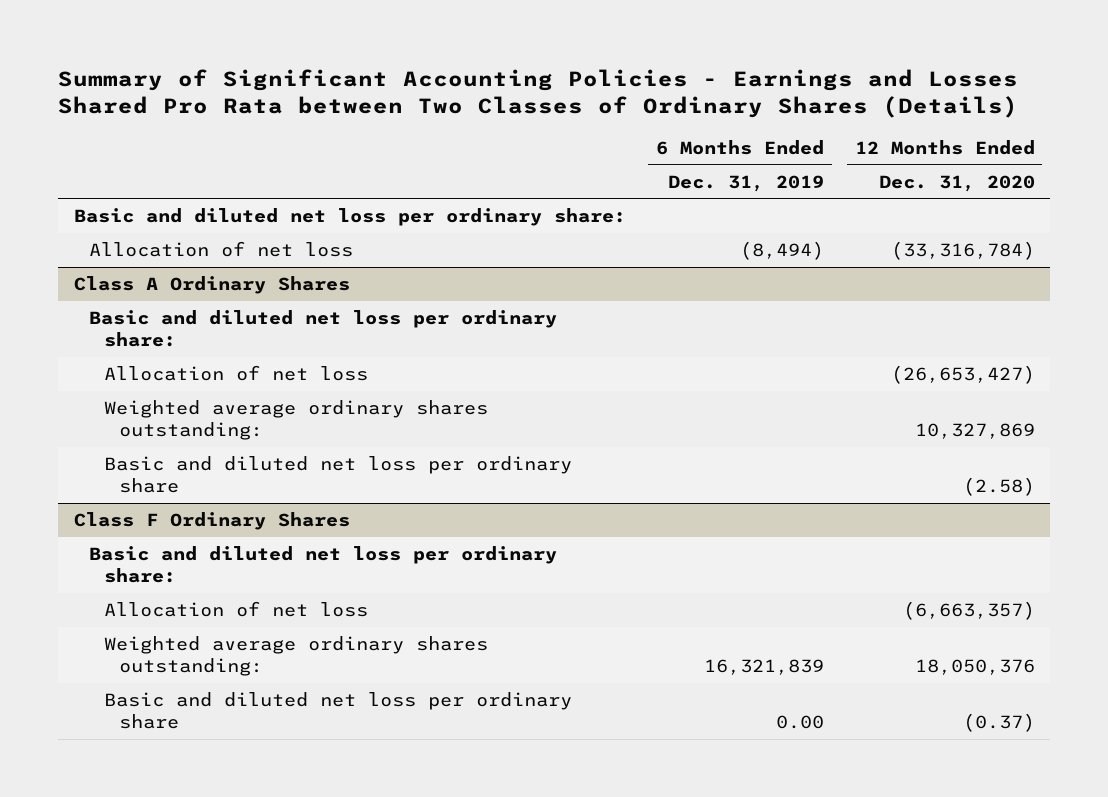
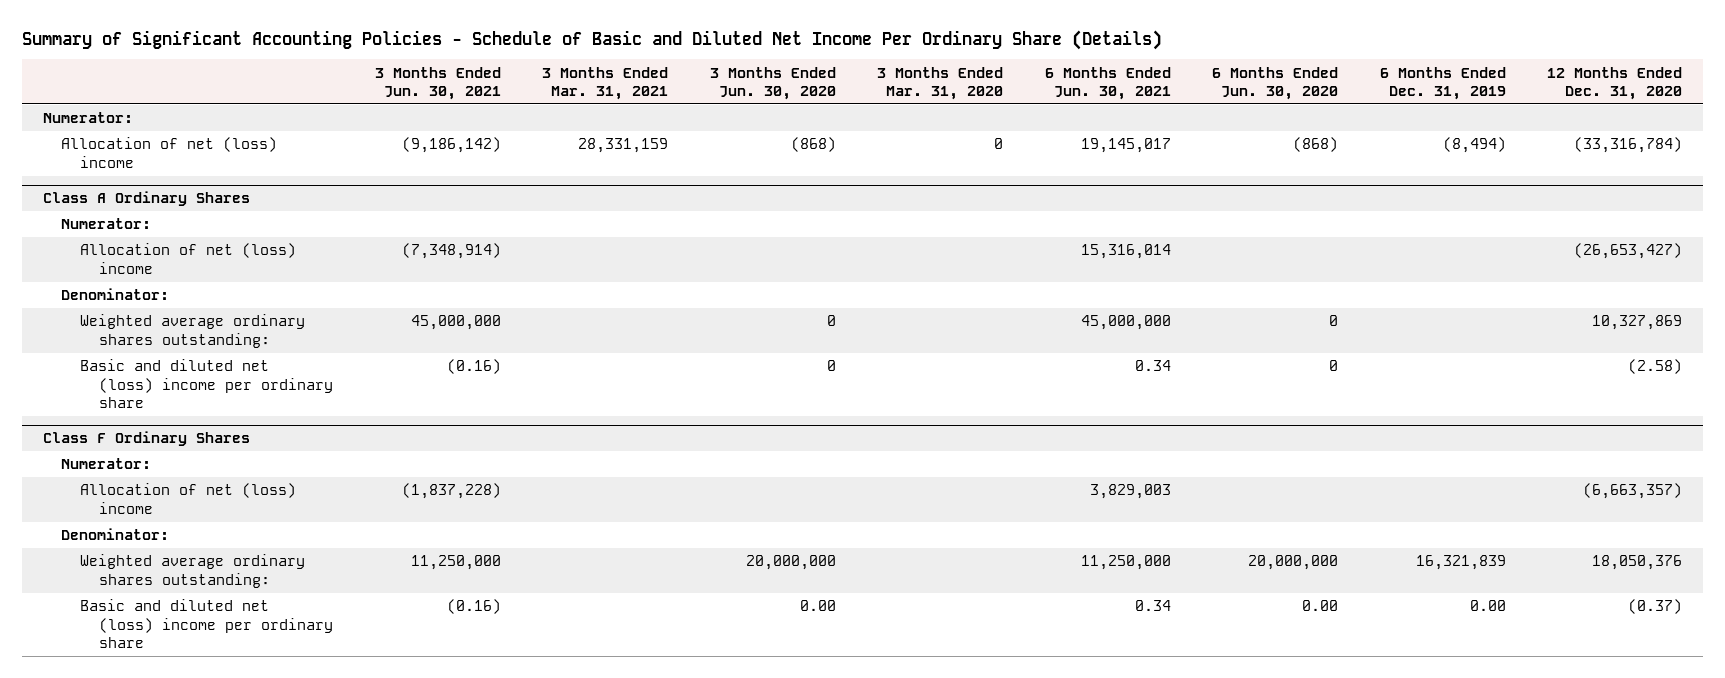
- Summary of Significant Accounting Policies - Earnings and Losses Shared Pro Rata between Two Classes of Ordinary Shares (Details)
+ Summary of Significant Accounting Policies - Schedule of Basic and Diluted Net Income Per Ordinary Share (Details)
- | 6 Months Ended Dec. 31, 2019 | 12 Months Ended Dec. 31, 2020
+ | 3 Months Ended Jun. 30, 2021 | 3 Months Ended Mar. 31, 2021 | 3 Months Ended Jun. 30, 2020 | 3 Months Ended Mar. 31, 2020 | 6 Months Ended Jun. 30, 2021 | 6 Months Ended Jun. 30, 2020 | 6 Months Ended Dec. 31, 2019 | 12 Months Ended Dec. 31, 2020
- Basic and diluted net loss per ordinary share:
- Allocation of net loss | (8,494) | (33,316,784)
+ Numerator:
+ Allocation of net (loss) income | (9,186,142) | 28,331,159 | (868) | 0 | 19,145,017 | (868) | (8,494) | (33,316,784)
@ Class A Ordinary Shares
- Basic and diluted net loss per ordinary share:
- Allocation of net loss | | (26,653,427)
+ Numerator:
+ Allocation of net (loss) income | (7,348,914) | | | | 15,316,014 | | | (26,653,427)
+ Denominator:
- Basic and diluted net loss per ordinary share | | (2.58)
+ Basic and diluted net (loss) income per ordinary share | (0.16) | | 0 | | 0.34 | 0 | | (2.58)
@ Class F Ordinary Shares
- Basic and diluted net loss per ordinary share:
- Allocation of net loss | | (6,663,357)
+ Numerator:
+ Allocation of net (loss) income | (1,837,228) | | | | 3,829,003 | | | (6,663,357)
+ Denominator:
- Basic and diluted net loss per ordinary share | 0.00 | (0.37)
+ Basic and diluted net (loss) income per ordinary share | (0.16) | | 0.00 | | 0.34 | 0.00 | 0.00 | (0.37)

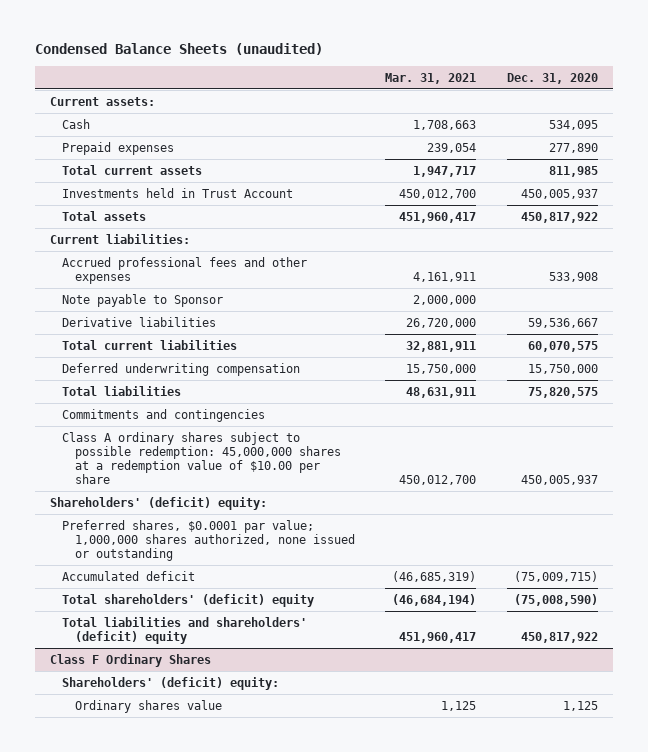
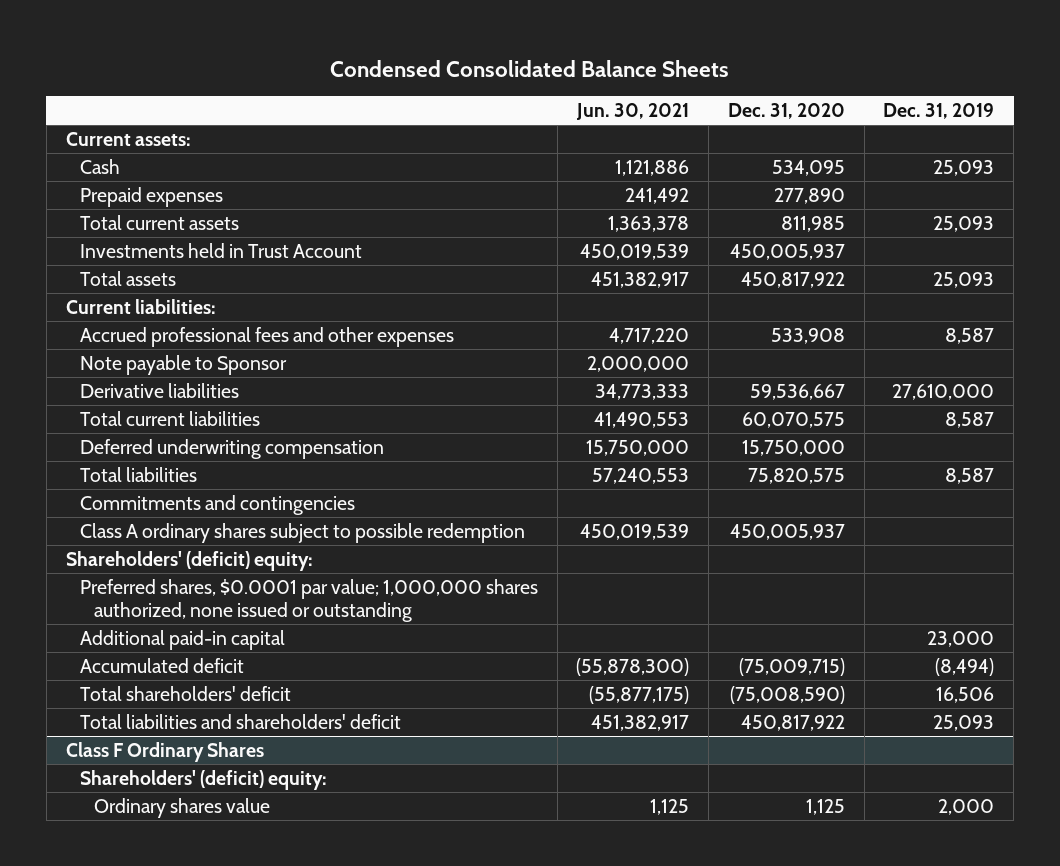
- Condensed Balance Sheets (unaudited)
+ Condensed Consolidated Balance Sheets
- | Mar. 31, 2021 | Dec. 31, 2020
+ | Jun. 30, 2021 | Dec. 31, 2020 | Dec. 31, 2019
- Class A ordinary shares subject to possible redemption: 45,000,000 shares at a redemption value of $10.00 per share | 450,012,700 | 450,005,937
+ Class A ordinary shares subject to possible redemption | 450,019,539 | 450,005,937 |
+ Additional paid-in capital | | | 23,000
- Total shareholders' (deficit) equity | (46,684,194) | (75,008,590)
- Total liabilities and shareholders' (deficit) equity | 451,960,417 | 450,817,922
+ Total shareholders' deficit | (55,877,175) | (75,008,590) | 16,506
+ Total liabilities and shareholders' deficit | 451,382,917 | 450,817,922 | 25,093

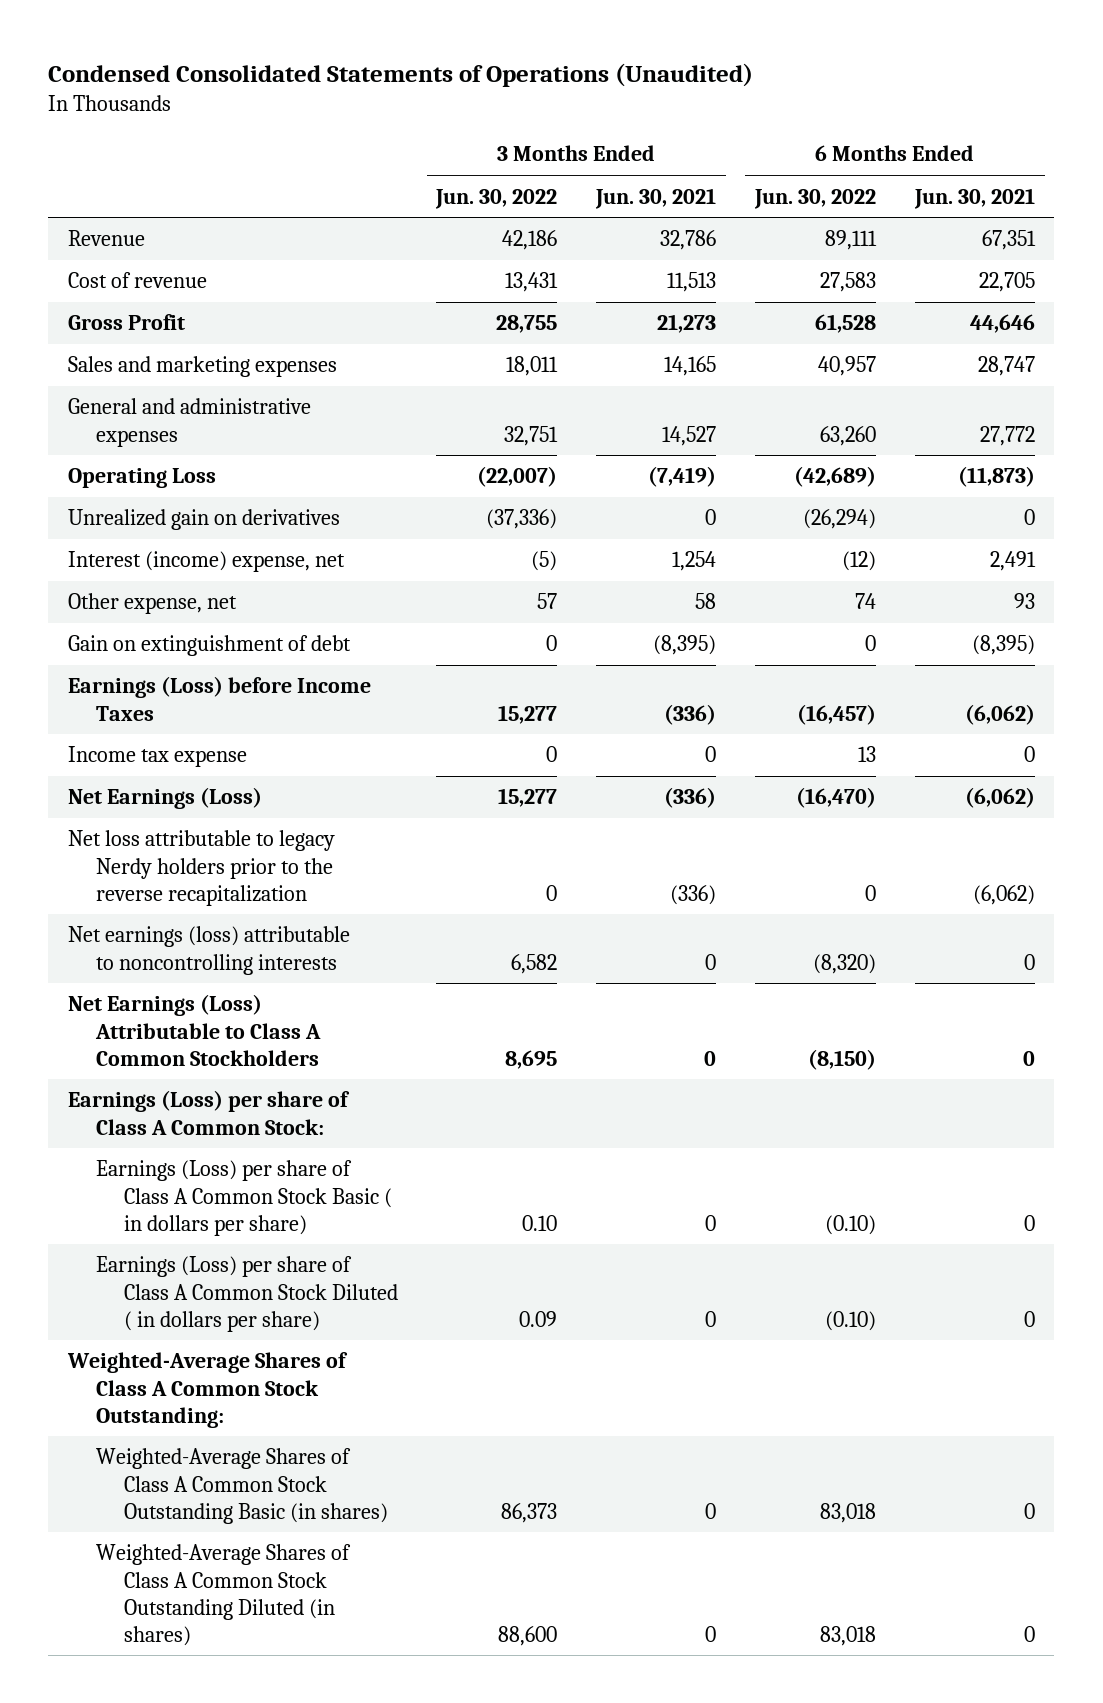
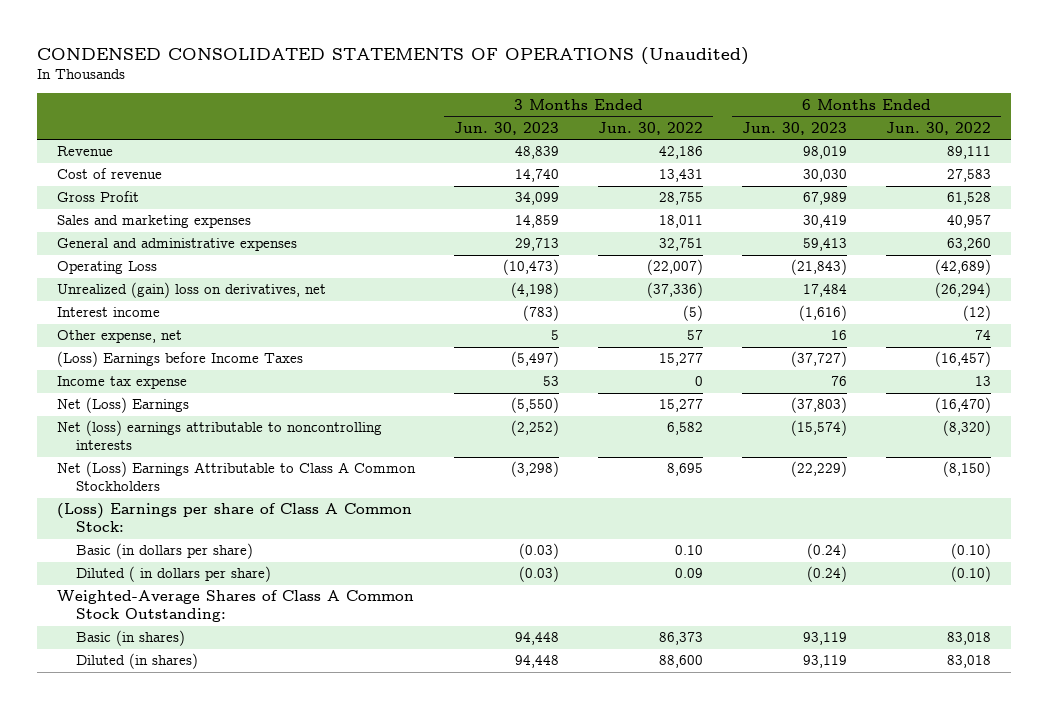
- Condensed Consolidated Statements of Operations (Unaudited)
+ CONDENSED CONSOLIDATED STATEMENTS OF OPERATIONS (Unaudited)
- | 3 Months Ended Jun. 30, 2022 | 3 Months Ended Jun. 30, 2021 | 6 Months Ended Jun. 30, 2022 | 6 Months Ended Jun. 30, 2021
+ | 3 Months Ended Jun. 30, 2023 | 3 Months Ended Jun. 30, 2022 | 6 Months Ended Jun. 30, 2023 | 6 Months Ended Jun. 30, 2022
- Unrealized gain on derivatives | (37,336) | 0 | (26,294) | 0
- Interest (income) expense, net | (5) | 1,254 | (12) | 2,491
+ Unrealized (gain) loss on derivatives, net | (4,198) | (37,336) | 17,484 | (26,294)
+ Interest income | (783) | (5) | (1,616) | (12)
- Gain on extinguishment of debt | 0 | (8,395) | 0 | (8,395)
- Earnings (Loss) before Income Taxes | 15,277 | (336) | (16,457) | (6,062)
+ (Loss) Earnings before Income Taxes | (5,497) | 15,277 | (37,727) | (16,457)
- Net Earnings (Loss) | 15,277 | (336) | (16,470) | (6,062)
- Net loss attributable to legacy Nerdy holders prior to the reverse recapitalization | 0 | (336) | 0 | (6,062)
- Net earnings (loss) attributable to noncontrolling interests | 6,582 | 0 | (8,320) | 0
- Net Earnings (Loss) Attributable to Class A Common Stockholders | 8,695 | 0 | (8,150) | 0
- Earnings (Loss) per share of Class A Common Stock:
- Earnings (Loss) per share of Class A Common Stock Basic ( in dollars per share) | 0.10 | 0 | (0.10) | 0
- Earnings (Loss) per share of Class A Common Stock Diluted ( in dollars per share) | 0.09 | 0 | (0.10) | 0
+ Net (Loss) Earnings | (5,550) | 15,277 | (37,803) | (16,470)
+ Net (loss) earnings attributable to noncontrolling interests | (2,252) | 6,582 | (15,574) | (8,320)
+ Net (Loss) Earnings Attributable to Class A Common Stockholders | (3,298) | 8,695 | (22,229) | (8,150)
+ (Loss) Earnings per share of Class A Common Stock:
+ Basic (in dollars per share) | (0.03) | 0.10 | (0.24) | (0.10)
+ Diluted ( in dollars per share) | (0.03) | 0.09 | (0.24) | (0.10)
- Weighted-Average Shares of Class A Common Stock Outstanding Basic (in shares) | 86,373 | 0 | 83,018 | 0
- Weighted-Average Shares of Class A Common Stock Outstanding Diluted (in shares) | 88,600 | 0 | 83,018 | 0
+ Basic (in shares) | 94,448 | 86,373 | 93,119 | 83,018
+ Diluted (in shares) | 94,448 | 88,600 | 93,119 | 83,018

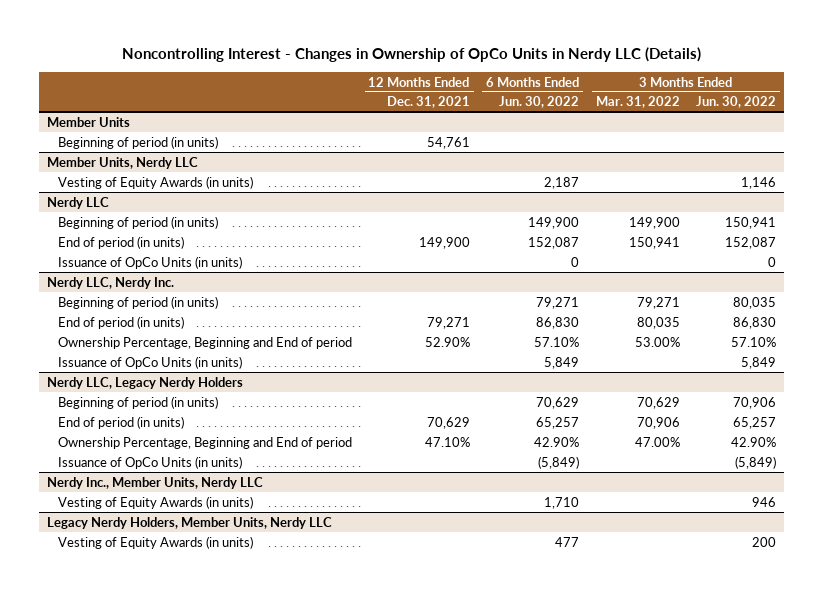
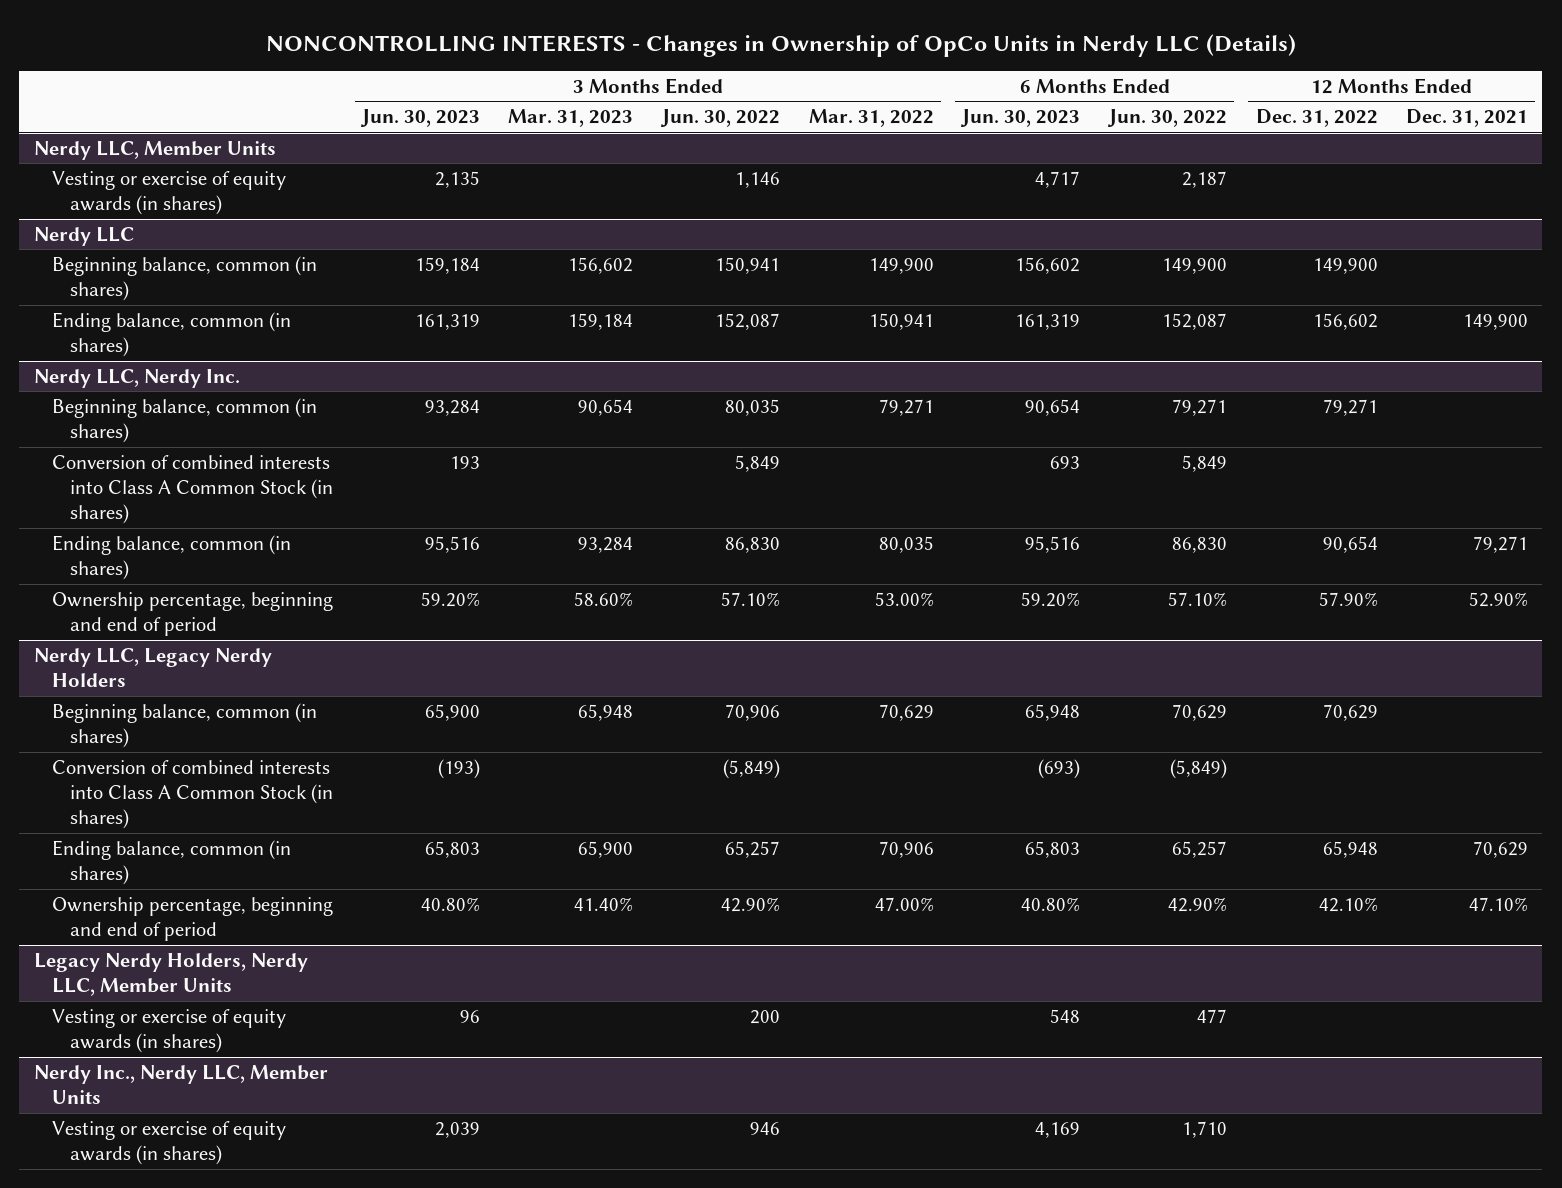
- Noncontrolling Interest - Changes in Ownership of OpCo Units in Nerdy LLC (Details)
+ NONCONTROLLING INTERESTS - Changes in Ownership of OpCo Units in Nerdy LLC (Details)
- | 12 Months Ended Dec. 31, 2021 | 6 Months Ended Jun. 30, 2022 | 3 Months Ended Mar. 31, 2022 | 3 Months Ended Jun. 30, 2022
+ | 3 Months Ended Jun. 30, 2023 | 3 Months Ended Mar. 31, 2023 | 3 Months Ended Jun. 30, 2022 | 3 Months Ended Mar. 31, 2022 | 6 Months Ended Jun. 30, 2023 | 6 Months Ended Jun. 30, 2022 | 12 Months Ended Dec. 31, 2022 | 12 Months Ended Dec. 31, 2021
- Member Units
- Beginning of period (in units) | 54,761 | | |
- Member Units, Nerdy LLC
- Vesting of Equity Awards (in units) | | 2,187 | | 1,146
+ Nerdy LLC, Member Units
+ Vesting or exercise of equity awards (in shares) | 2,135 | | 1,146 | | 4,717 | 2,187 | |
@ Nerdy LLC
- Beginning of period (in units) | | 149,900 | 149,900 | 150,941
- End of period (in units) | 149,900 | 152,087 | 150,941 | 152,087
- Issuance of OpCo Units (in units) | | 0 | | 0
+ Beginning balance, common (in shares) | 159,184 | 156,602 | 150,941 | 149,900 | 156,602 | 149,900 | 149,900 |
+ Ending balance, common (in shares) | 161,319 | 159,184 | 152,087 | 150,941 | 161,319 | 152,087 | 156,602 | 149,900
@ Nerdy LLC, Nerdy Inc.
- Beginning of period (in units) | | 79,271 | 79,271 | 80,035
- End of period (in units) | 79,271 | 86,830 | 80,035 | 86,830
- Ownership Percentage, Beginning and End of period | 52.90% | 57.10% | 53.00% | 57.10%
- Issuance of OpCo Units (in units) | | 5,849 | | 5,849
+ Beginning balance, common (in shares) | 93,284 | 90,654 | 80,035 | 79,271 | 90,654 | 79,271 | 79,271 |
+ Conversion of combined interests into Class A Common Stock (in shares) | 193 | | 5,849 | | 693 | 5,849 | |
+ Ending balance, common (in shares) | 95,516 | 93,284 | 86,830 | 80,035 | 95,516 | 86,830 | 90,654 | 79,271
+ Ownership percentage, beginning and end of period | 59.20% | 58.60% | 57.10% | 53.00% | 59.20% | 57.10% | 57.90% | 52.90%
@ Nerdy LLC, Legacy Nerdy Holders
- Beginning of period (in units) | | 70,629 | 70,629 | 70,906
- End of period (in units) | 70,629 | 65,257 | 70,906 | 65,257
- Ownership Percentage, Beginning and End of period | 47.10% | 42.90% | 47.00% | 42.90%
- Issuance of OpCo Units (in units) | | (5,849) | | (5,849)
- Nerdy Inc., Member Units, Nerdy LLC
- Vesting of Equity Awards (in units) | | 1,710 | | 946
- Legacy Nerdy Holders, Member Units, Nerdy LLC
- Vesting of Equity Awards (in units) | | 477 | | 200
@ Nerdy LLC, Legacy Nerdy Holders
+ Beginning balance, common (in shares) | 65,900 | 65,948 | 70,906 | 70,629 | 65,948 | 70,629 | 70,629 |
+ Conversion of combined interests into Class A Common Stock (in shares) | (193) | | (5,849) | | (693) | (5,849) | |
+ Ending balance, common (in shares) | 65,803 | 65,900 | 65,257 | 70,906 | 65,803 | 65,257 | 65,948 | 70,629
+ Ownership percentage, beginning and end of period | 40.80% | 41.40% | 42.90% | 47.00% | 40.80% | 42.90% | 42.10% | 47.10%
+ Legacy Nerdy Holders, Nerdy LLC, Member Units
+ Vesting or exercise of equity awards (in shares) | 96 | | 200 | | 548 | 477 | |
+ Nerdy Inc., Nerdy LLC, Member Units
+ Vesting or exercise of equity awards (in shares) | 2,039 | | 946 | | 4,169 | 1,710 | |

